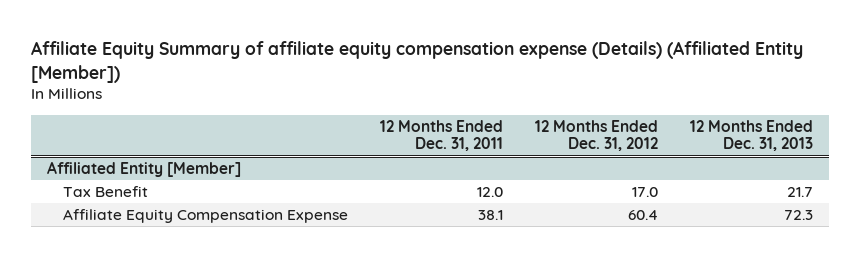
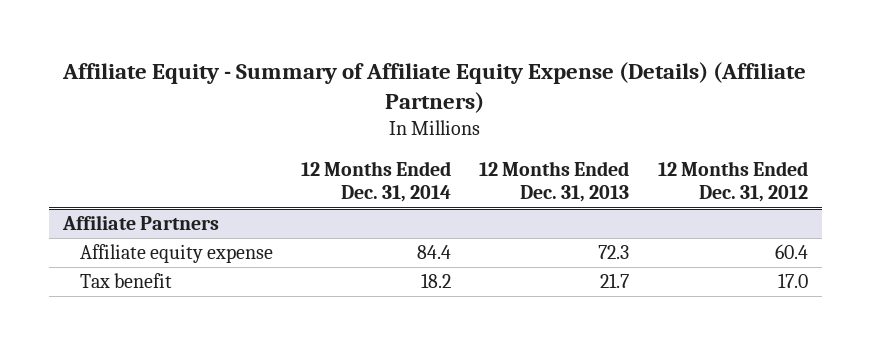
- Affiliate Equity Summary of affiliate equity compensation expense (Details) (Affiliated Entity [Member])
+ Affiliate Equity - Summary of Affiliate Equity Expense (Details) (Affiliate Partners)
- | 12 Months Ended Dec. 31, 2011 | 12 Months Ended Dec. 31, 2012 | 12 Months Ended Dec. 31, 2013
+ | 12 Months Ended Dec. 31, 2014 | 12 Months Ended Dec. 31, 2013 | 12 Months Ended Dec. 31, 2012
- Affiliated Entity [Member]
- Tax Benefit | 12.0 | 17.0 | 21.7
- Affiliate Equity Compensation Expense | 38.1 | 60.4 | 72.3
+ Affiliate Partners
+ Affiliate equity expense | 84.4 | 72.3 | 60.4
+ Tax benefit | 18.2 | 21.7 | 17.0

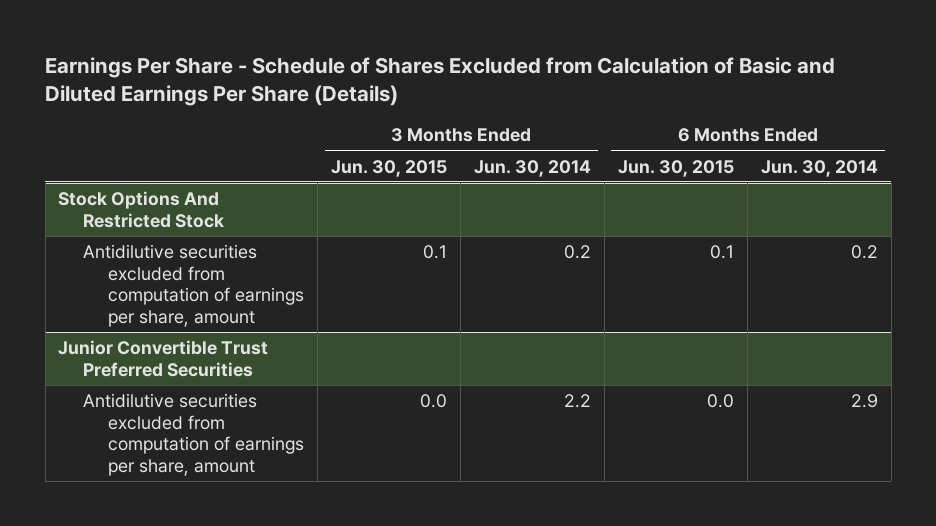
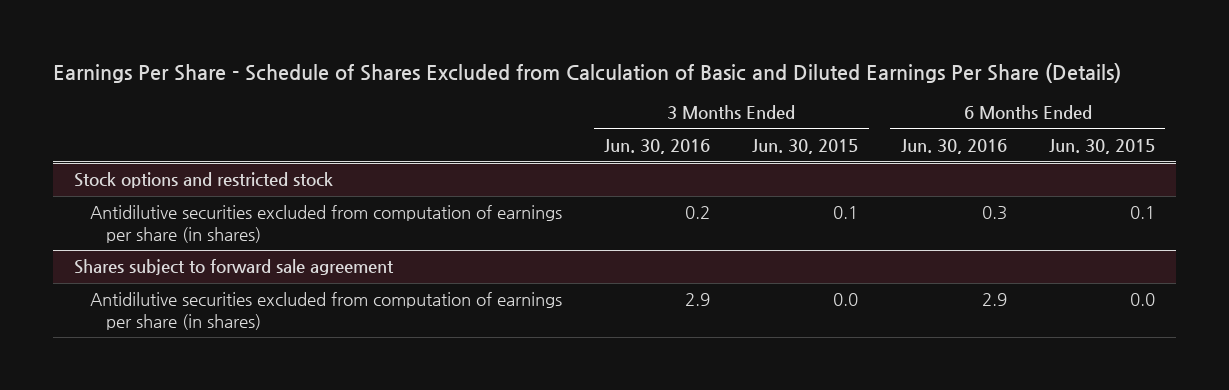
- | 3 Months Ended Jun. 30, 2015 | 3 Months Ended Jun. 30, 2014 | 6 Months Ended Jun. 30, 2015 | 6 Months Ended Jun. 30, 2014
+ | 3 Months Ended Jun. 30, 2016 | 3 Months Ended Jun. 30, 2015 | 6 Months Ended Jun. 30, 2016 | 6 Months Ended Jun. 30, 2015
- Stock Options And Restricted Stock
- Antidilutive securities excluded from computation of earnings per share, amount | 0.1 | 0.2 | 0.1 | 0.2
- Junior Convertible Trust Preferred Securities
- Antidilutive securities excluded from computation of earnings per share, amount | 0.0 | 2.2 | 0.0 | 2.9
+ Stock options and restricted stock
+ Antidilutive securities excluded from computation of earnings per share (in shares) | 0.2 | 0.1 | 0.3 | 0.1
+ Shares subject to forward sale agreement
+ Antidilutive securities excluded from computation of earnings per share (in shares) | 2.9 | 0.0 | 2.9 | 0.0

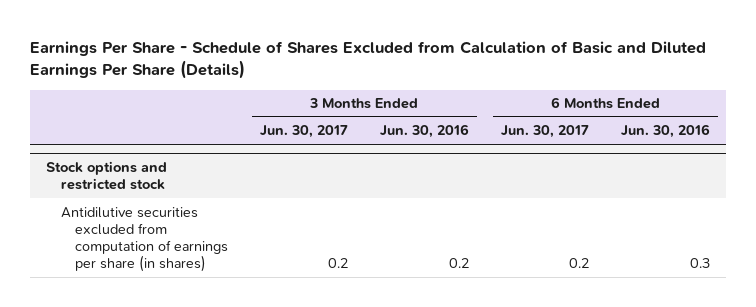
- | 3 Months Ended Jun. 30, 2016 | 3 Months Ended Jun. 30, 2015 | 6 Months Ended Jun. 30, 2016 | 6 Months Ended Jun. 30, 2015
+ | 3 Months Ended Jun. 30, 2017 | 3 Months Ended Jun. 30, 2016 | 6 Months Ended Jun. 30, 2017 | 6 Months Ended Jun. 30, 2016
- Shares subject to forward sale agreement
- Antidilutive securities excluded from computation of earnings per share (in shares) | 2.9 | 0.0 | 2.9 | 0.0

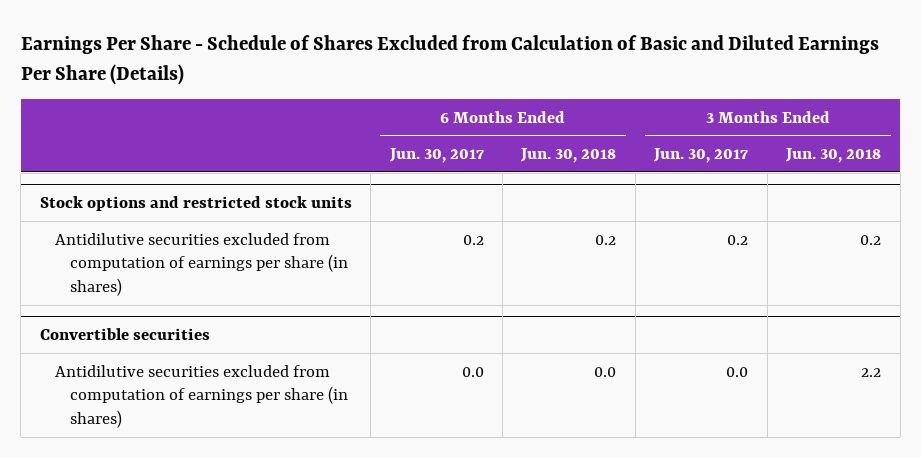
- | 3 Months Ended Jun. 30, 2017 | 3 Months Ended Jun. 30, 2016 | 6 Months Ended Jun. 30, 2017 | 6 Months Ended Jun. 30, 2016
+ | 6 Months Ended Jun. 30, 2017 | 6 Months Ended Jun. 30, 2018 | 3 Months Ended Jun. 30, 2017 | 3 Months Ended Jun. 30, 2018
- Stock options and restricted stock
+ Stock options and restricted stock units
+ Convertible securities
+ Antidilutive securities excluded from computation of earnings per share (in shares) | 0.0 | 0.0 | 0.0 | 2.2

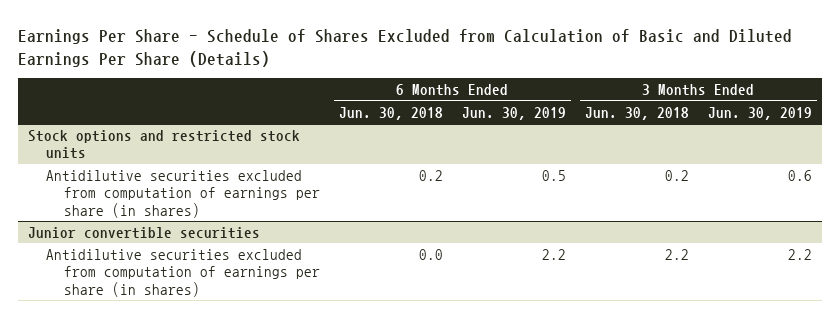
- | 6 Months Ended Jun. 30, 2017 | 6 Months Ended Jun. 30, 2018 | 3 Months Ended Jun. 30, 2017 | 3 Months Ended Jun. 30, 2018
+ | 6 Months Ended Jun. 30, 2018 | 6 Months Ended Jun. 30, 2019 | 3 Months Ended Jun. 30, 2018 | 3 Months Ended Jun. 30, 2019
- Convertible securities
+ Junior convertible securities

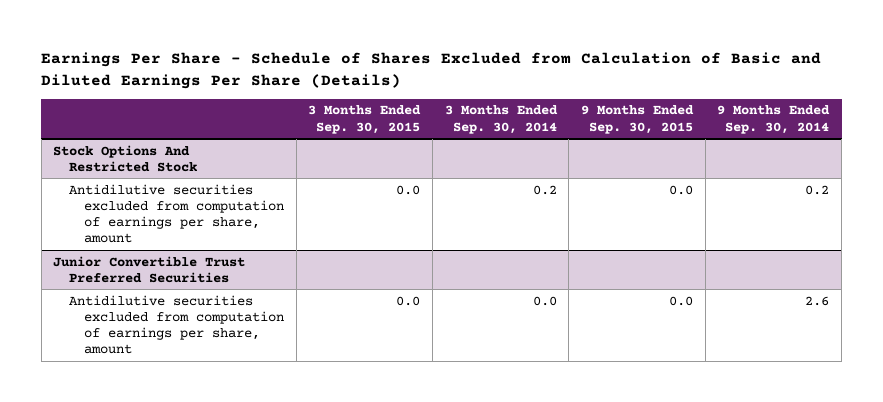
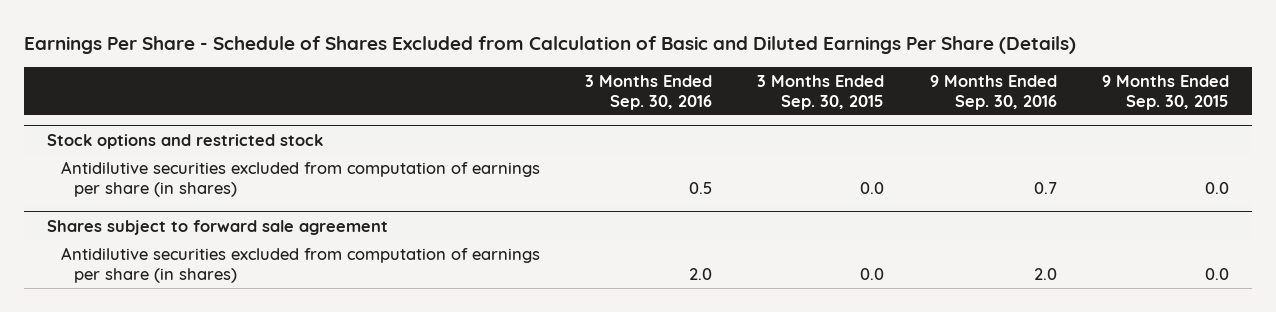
- | 3 Months Ended Sep. 30, 2015 | 3 Months Ended Sep. 30, 2014 | 9 Months Ended Sep. 30, 2015 | 9 Months Ended Sep. 30, 2014
+ | 3 Months Ended Sep. 30, 2016 | 3 Months Ended Sep. 30, 2015 | 9 Months Ended Sep. 30, 2016 | 9 Months Ended Sep. 30, 2015
- Stock Options And Restricted Stock
- Antidilutive securities excluded from computation of earnings per share, amount | 0.0 | 0.2 | 0.0 | 0.2
- Junior Convertible Trust Preferred Securities
- Antidilutive securities excluded from computation of earnings per share, amount | 0.0 | 0.0 | 0.0 | 2.6
+ Stock options and restricted stock
+ Antidilutive securities excluded from computation of earnings per share (in shares) | 0.5 | 0.0 | 0.7 | 0.0
+ Shares subject to forward sale agreement
+ Antidilutive securities excluded from computation of earnings per share (in shares) | 2.0 | 0.0 | 2.0 | 0.0

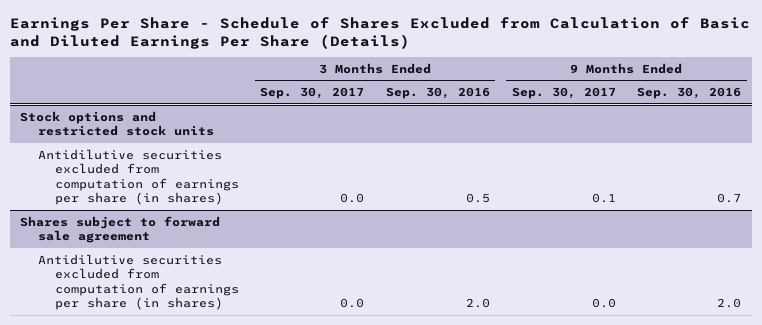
- | 3 Months Ended Sep. 30, 2016 | 3 Months Ended Sep. 30, 2015 | 9 Months Ended Sep. 30, 2016 | 9 Months Ended Sep. 30, 2015
+ | 3 Months Ended Sep. 30, 2017 | 3 Months Ended Sep. 30, 2016 | 9 Months Ended Sep. 30, 2017 | 9 Months Ended Sep. 30, 2016
- Stock options and restricted stock
+ Stock options and restricted stock units

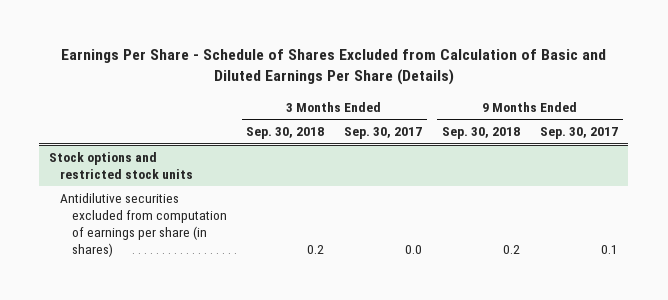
- | 3 Months Ended Sep. 30, 2017 | 3 Months Ended Sep. 30, 2016 | 9 Months Ended Sep. 30, 2017 | 9 Months Ended Sep. 30, 2016
+ | 3 Months Ended Sep. 30, 2018 | 3 Months Ended Sep. 30, 2017 | 9 Months Ended Sep. 30, 2018 | 9 Months Ended Sep. 30, 2017
- Shares subject to forward sale agreement
- Antidilutive securities excluded from computation of earnings per share (in shares) | 0.0 | 2.0 | 0.0 | 2.0

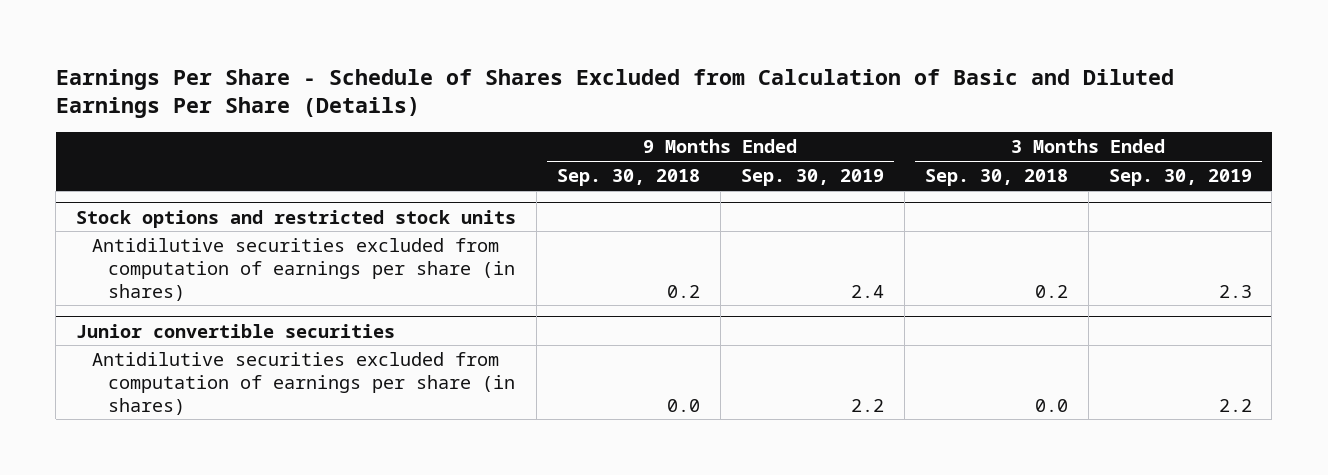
- | 3 Months Ended Sep. 30, 2018 | 3 Months Ended Sep. 30, 2017 | 9 Months Ended Sep. 30, 2018 | 9 Months Ended Sep. 30, 2017
+ | 9 Months Ended Sep. 30, 2018 | 9 Months Ended Sep. 30, 2019 | 3 Months Ended Sep. 30, 2018 | 3 Months Ended Sep. 30, 2019
+ Junior convertible securities
+ Antidilutive securities excluded from computation of earnings per share (in shares) | 0.0 | 2.2 | 0.0 | 2.2

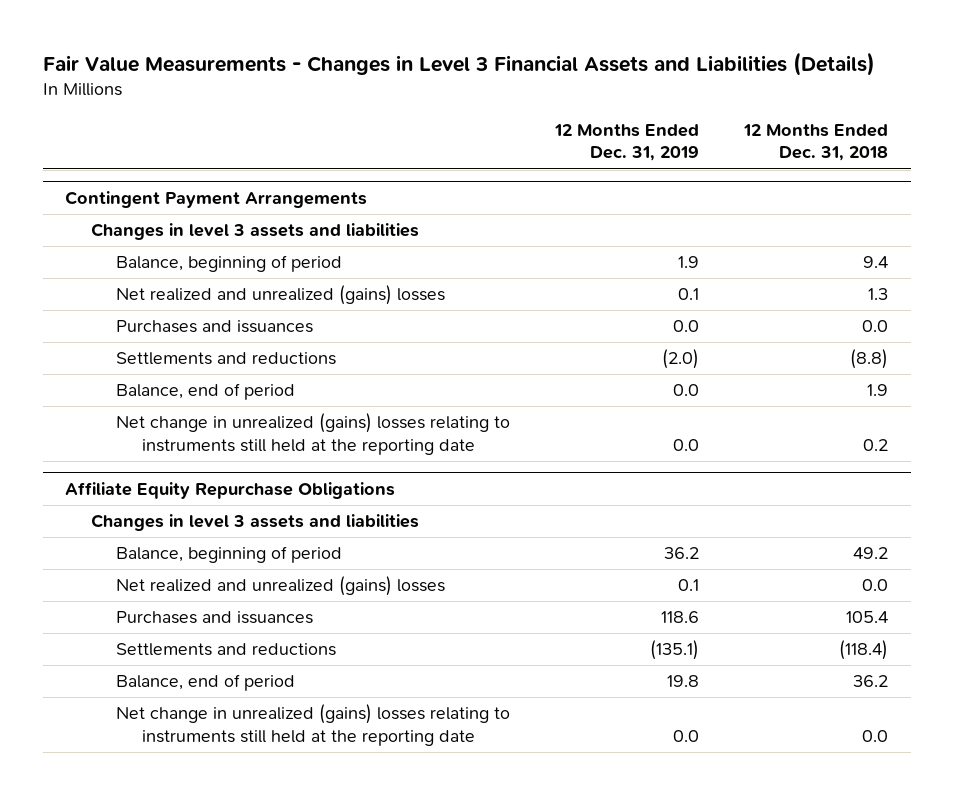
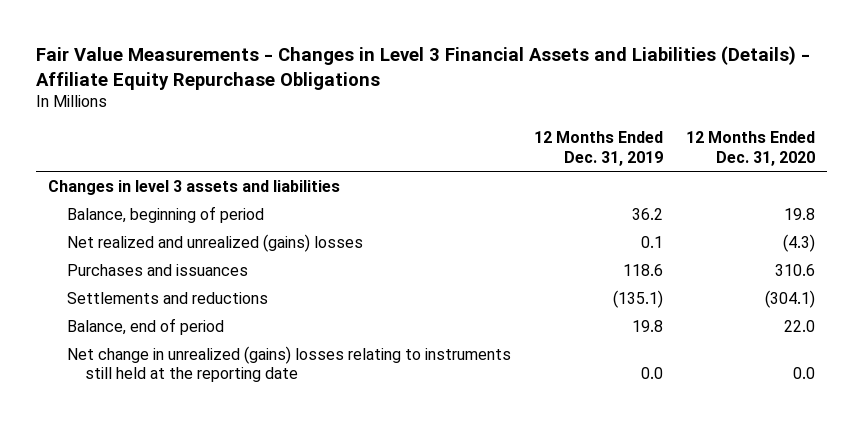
- Fair Value Measurements - Changes in Level 3 Financial Assets and Liabilities (Details)
+ Fair Value Measurements - Changes in Level 3 Financial Assets and Liabilities (Details) - Affiliate Equity Repurchase Obligations
- | 12 Months Ended Dec. 31, 2019 | 12 Months Ended Dec. 31, 2018
+ | 12 Months Ended Dec. 31, 2019 | 12 Months Ended Dec. 31, 2020
- Contingent Payment Arrangements
- Balance, beginning of period | 1.9 | 9.4
- Net realized and unrealized (gains) losses | 0.1 | 1.3
- Purchases and issuances | 0.0 | 0.0
- Settlements and reductions | (2.0) | (8.8)
- Balance, end of period | 0.0 | 1.9
- Net change in unrealized (gains) losses relating to instruments still held at the reporting date | 0.0 | 0.2
- Affiliate Equity Repurchase Obligations
- Changes in level 3 assets and liabilities

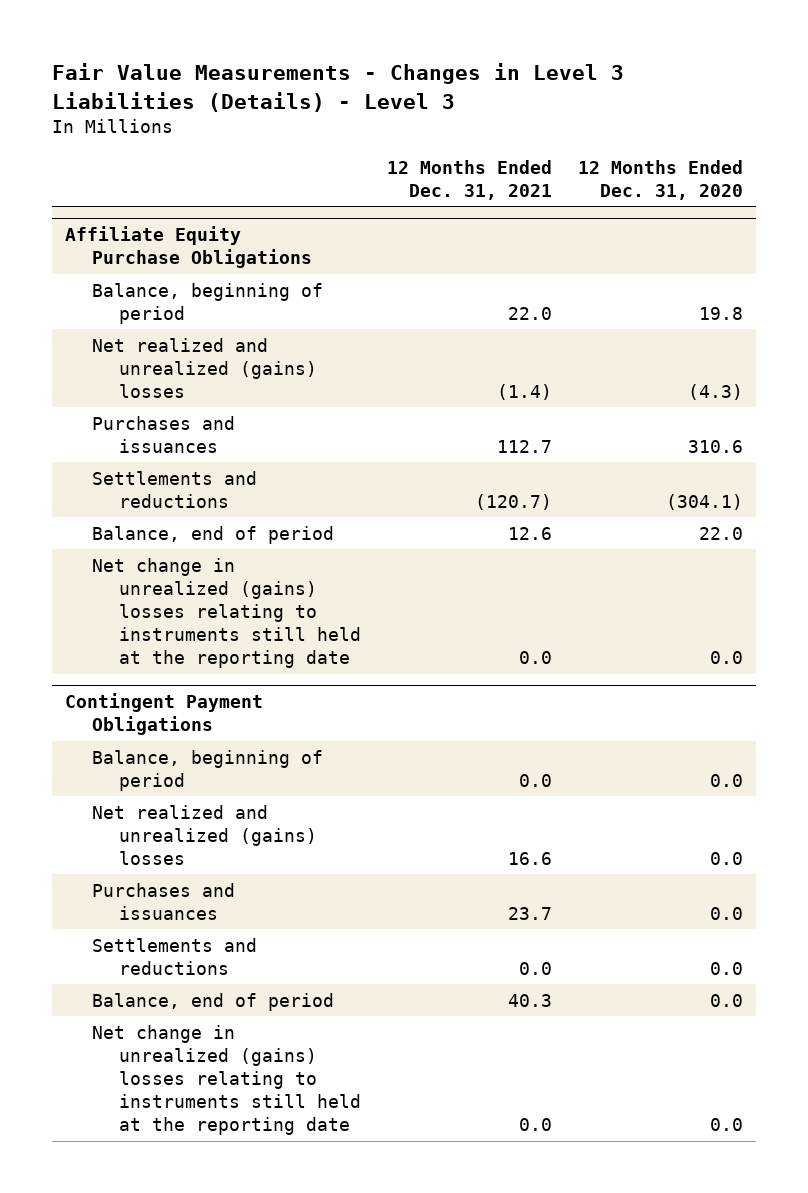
- Fair Value Measurements - Changes in Level 3 Financial Assets and Liabilities (Details) - Affiliate Equity Repurchase Obligations
+ Fair Value Measurements - Changes in Level 3 Liabilities (Details) - Level 3
- | 12 Months Ended Dec. 31, 2019 | 12 Months Ended Dec. 31, 2020
+ | 12 Months Ended Dec. 31, 2021 | 12 Months Ended Dec. 31, 2020
- Changes in level 3 assets and liabilities
+ Affiliate Equity Purchase Obligations
+ Contingent Payment Obligations
+ Balance, beginning of period | 0.0 | 0.0
+ Net realized and unrealized (gains) losses | 16.6 | 0.0
+ Purchases and issuances | 23.7 | 0.0
+ Settlements and reductions | 0.0 | 0.0
+ Balance, end of period | 40.3 | 0.0
+ Net change in unrealized (gains) losses relating to instruments still held at the reporting date | 0.0 | 0.0

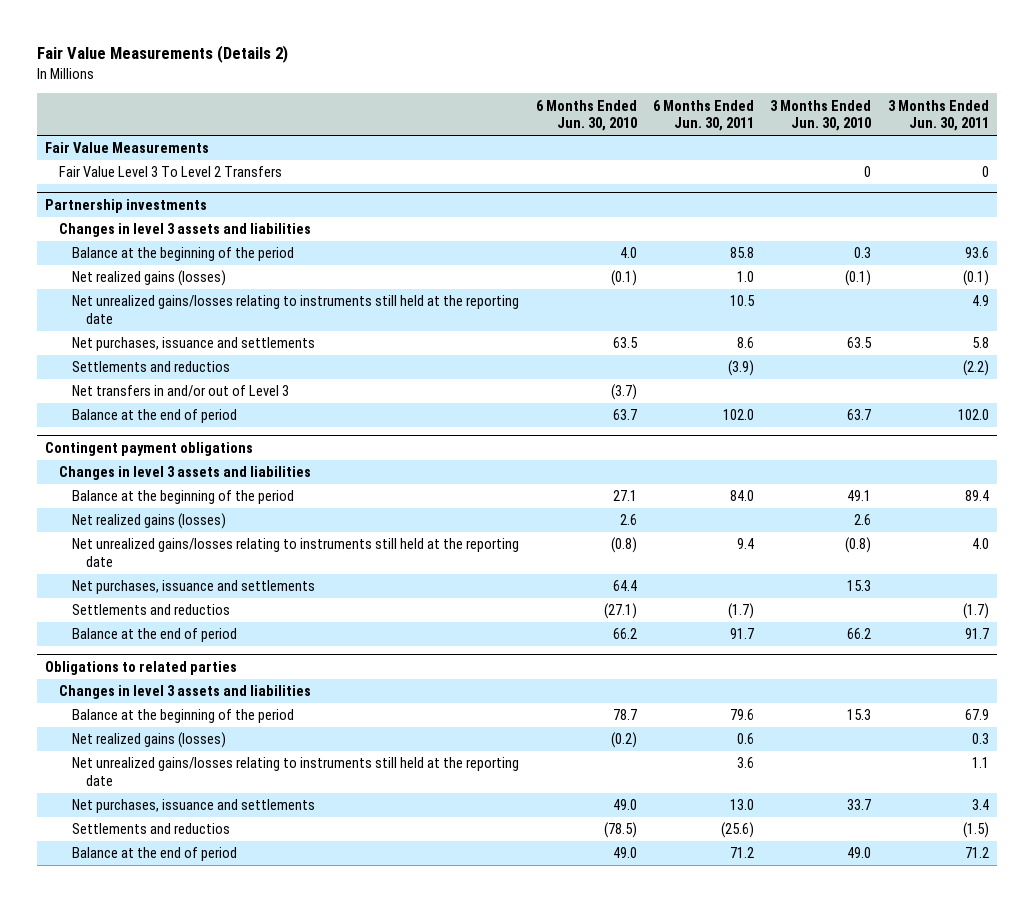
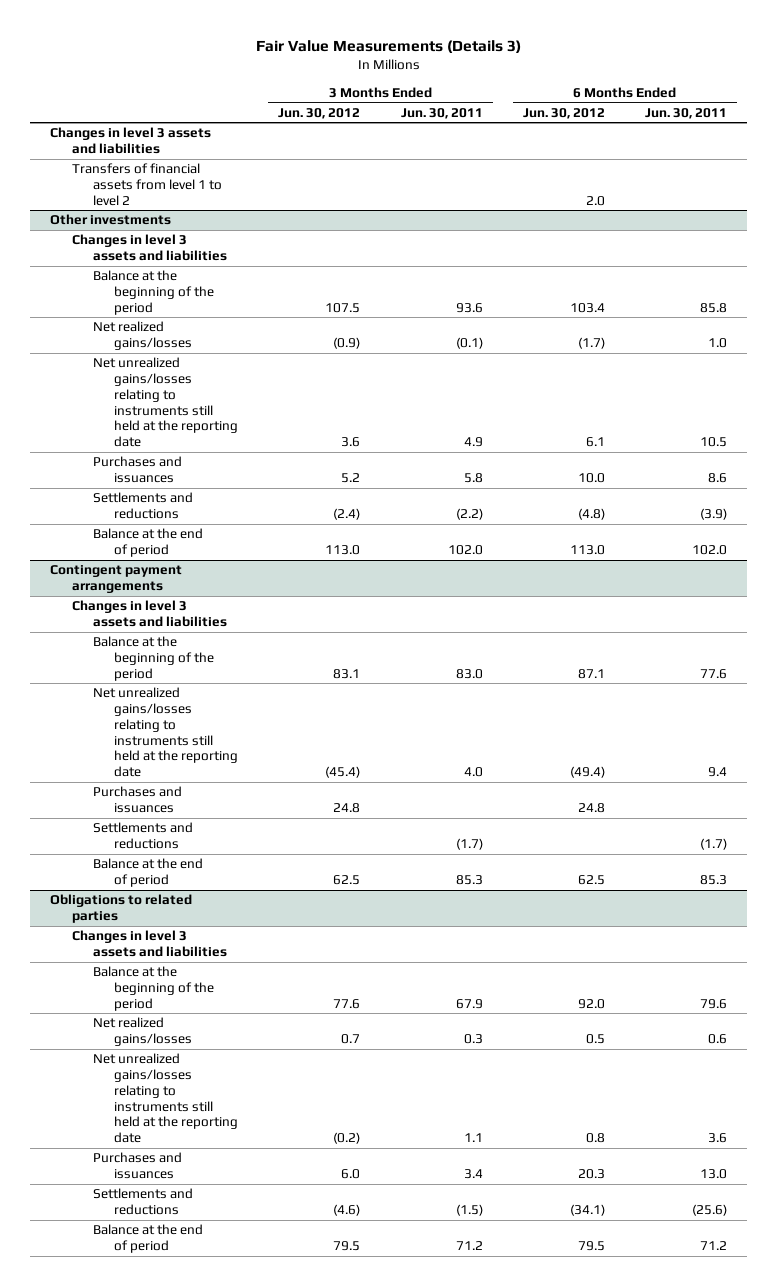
- Fair Value Measurements (Details 2)
+ Fair Value Measurements (Details 3)
- | 6 Months Ended Jun. 30, 2010 | 6 Months Ended Jun. 30, 2011 | 3 Months Ended Jun. 30, 2010 | 3 Months Ended Jun. 30, 2011
+ | 3 Months Ended Jun. 30, 2012 | 3 Months Ended Jun. 30, 2011 | 6 Months Ended Jun. 30, 2012 | 6 Months Ended Jun. 30, 2011
- Fair Value Measurements
- Fair Value Level 3 To Level 2 Transfers | | | 0 | 0
- Partnership investments
+ Transfers of financial assets from level 1 to level 2 | | | 2.0 |
+ Other investments
+ Changes in level 3 assets and liabilities
- Net realized gains (losses) | (0.1) | 1.0 | (0.1) | (0.1)
+ Net realized gains/losses | (0.9) | (0.1) | (1.7) | 1.0
- Net purchases, issuance and settlements | 63.5 | 8.6 | 63.5 | 5.8
- Settlements and reductios | | (3.9) | | (2.2)
- Net transfers in and/or out of Level 3 | (3.7) | | |
+ Purchases and issuances | 5.2 | 5.8 | 10.0 | 8.6
+ Settlements and reductions | (2.4) | (2.2) | (4.8) | (3.9)
- Contingent payment obligations
+ Contingent payment arrangements
- Balance at the beginning of the period | 27.1 | 84.0 | 49.1 | 89.4
- Net realized gains (losses) | 2.6 | | 2.6 |
+ Balance at the beginning of the period | 83.1 | 83.0 | 87.1 | 77.6
- Net purchases, issuance and settlements | 64.4 | | 15.3 |
- Settlements and reductios | (27.1) | (1.7) | | (1.7)
- Balance at the end of period | 66.2 | 91.7 | 66.2 | 91.7
+ Purchases and issuances | 24.8 | | 24.8 |
+ Settlements and reductions | | (1.7) | | (1.7)
+ Balance at the end of period | 62.5 | 85.3 | 62.5 | 85.3
@ Obligations to related parties
- Net realized gains (losses) | (0.2) | 0.6 | | 0.3
+ Net realized gains/losses | 0.7 | 0.3 | 0.5 | 0.6
- Net purchases, issuance and settlements | 49.0 | 13.0 | 33.7 | 3.4
- Settlements and reductios | (78.5) | (25.6) | | (1.5)
+ Purchases and issuances | 6.0 | 3.4 | 20.3 | 13.0
+ Settlements and reductions | (4.6) | (1.5) | (34.1) | (25.6)

